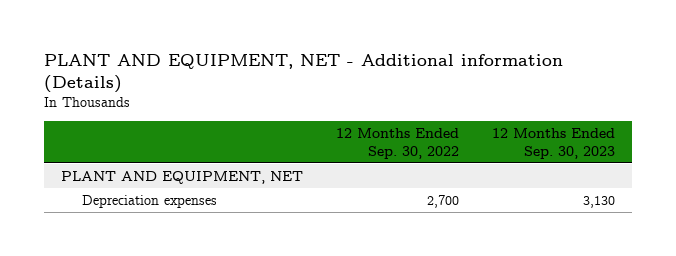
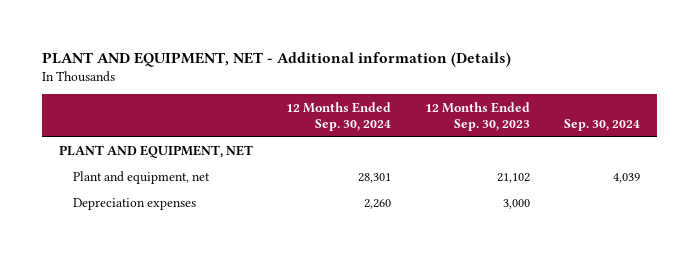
- | 12 Months Ended Sep. 30, 2022 | 12 Months Ended Sep. 30, 2023
+ | 12 Months Ended Sep. 30, 2024 | 12 Months Ended Sep. 30, 2023 | Sep. 30, 2024
- Depreciation expenses | 2,700 | 3,130
+ Plant and equipment, net | 28,301 | 21,102 | 4,039
+ Depreciation expenses | 2,260 | 3,000 |

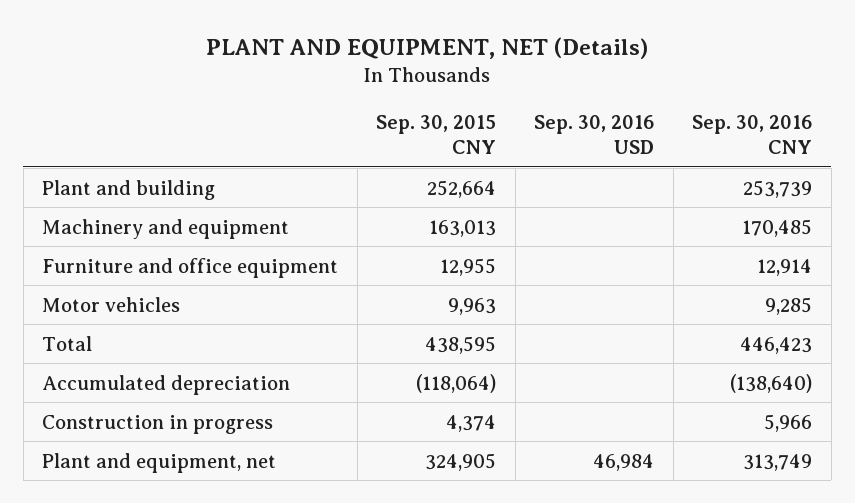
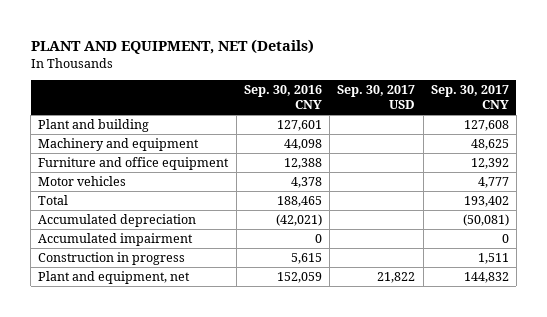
- | Sep. 30, 2015 CNY | Sep. 30, 2016 USD | Sep. 30, 2016 CNY
+ | Sep. 30, 2016 CNY | Sep. 30, 2017 USD | Sep. 30, 2017 CNY
- Plant and building | 252,664 | | 253,739
- Machinery and equipment | 163,013 | | 170,485
- Furniture and office equipment | 12,955 | | 12,914
- Motor vehicles | 9,963 | | 9,285
- Total | 438,595 | | 446,423
- Accumulated depreciation | (118,064) | | (138,640)
- Construction in progress | 4,374 | | 5,966
- Plant and equipment, net | 324,905 | 46,984 | 313,749
+ Plant and building | 127,601 | | 127,608
+ Machinery and equipment | 44,098 | | 48,625
+ Furniture and office equipment | 12,388 | | 12,392
+ Motor vehicles | 4,378 | | 4,777
+ Total | 188,465 | | 193,402
+ Accumulated depreciation | (42,021) | | (50,081)
+ Accumulated impairment | 0 | | 0
+ Construction in progress | 5,615 | | 1,511
+ Plant and equipment, net | 152,059 | 21,822 | 144,832

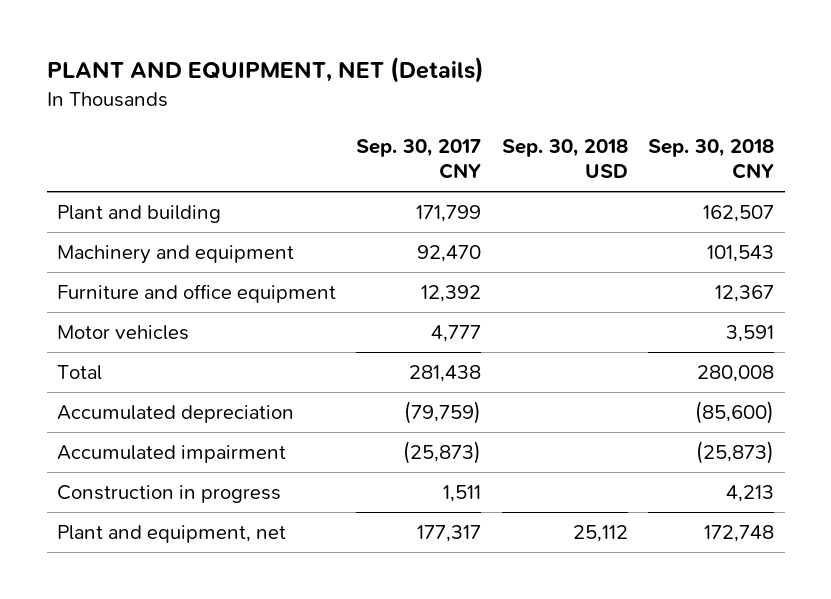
- | Sep. 30, 2016 CNY | Sep. 30, 2017 USD | Sep. 30, 2017 CNY
+ | Sep. 30, 2017 CNY | Sep. 30, 2018 USD | Sep. 30, 2018 CNY
- Plant and building | 127,601 | | 127,608
- Machinery and equipment | 44,098 | | 48,625
+ Plant and building | 171,799 | | 162,507
+ Machinery and equipment | 92,470 | | 101,543
- Total | 188,465 | | 193,402
- Accumulated depreciation | (42,021) | | (50,081)
- Accumulated impairment | 0 | | 0
+ Total | 281,438 | | 280,008
+ Accumulated depreciation | (79,759) | | (85,600)
+ Accumulated impairment | (25,873) | | (25,873)
- Plant and equipment, net | 152,059 | 21,822 | 144,832
+ Plant and equipment, net | 177,317 | 25,112 | 172,748

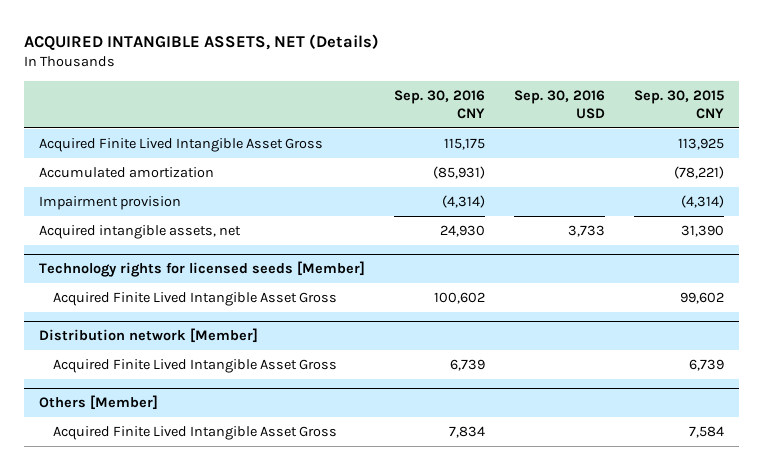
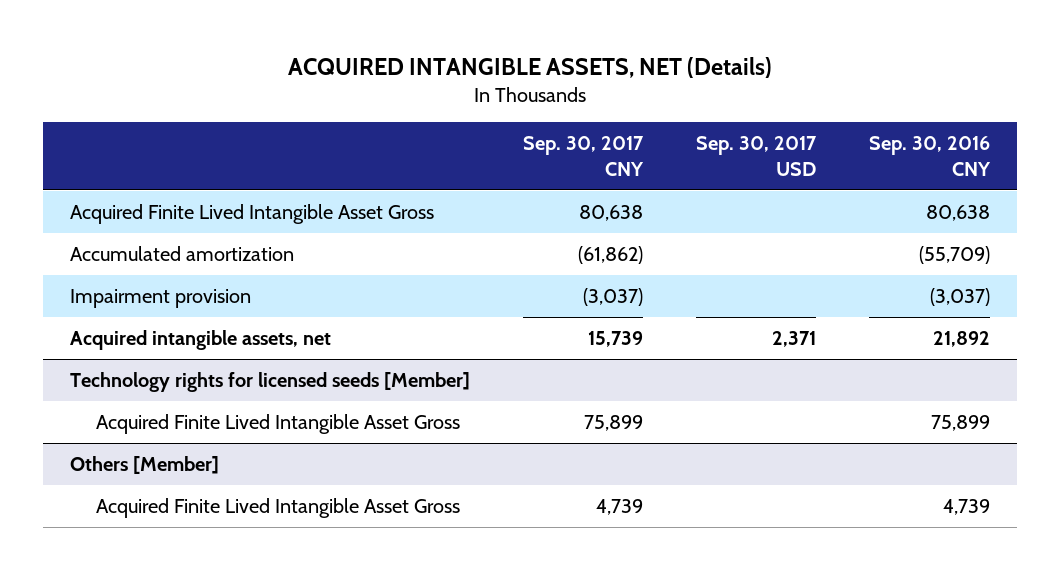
- | Sep. 30, 2016 CNY | Sep. 30, 2016 USD | Sep. 30, 2015 CNY
+ | Sep. 30, 2017 CNY | Sep. 30, 2017 USD | Sep. 30, 2016 CNY
- Acquired Finite Lived Intangible Asset Gross | 115,175 | | 113,925
- Accumulated amortization | (85,931) | | (78,221)
- Impairment provision | (4,314) | | (4,314)
- Acquired intangible assets, net | 24,930 | 3,733 | 31,390
+ Acquired Finite Lived Intangible Asset Gross | 80,638 | | 80,638
+ Accumulated amortization | (61,862) | | (55,709)
+ Impairment provision | (3,037) | | (3,037)
+ Acquired intangible assets, net | 15,739 | 2,371 | 21,892
@ Technology rights for licensed seeds [Member]
- Acquired Finite Lived Intangible Asset Gross | 100,602 | | 99,602
- Distribution network [Member]
- Acquired Finite Lived Intangible Asset Gross | 6,739 | | 6,739
@ Technology rights for licensed seeds [Member]
+ Acquired Finite Lived Intangible Asset Gross | 75,899 | | 75,899
@ Others [Member]
- Acquired Finite Lived Intangible Asset Gross | 7,834 | | 7,584
+ Acquired Finite Lived Intangible Asset Gross | 4,739 | | 4,739

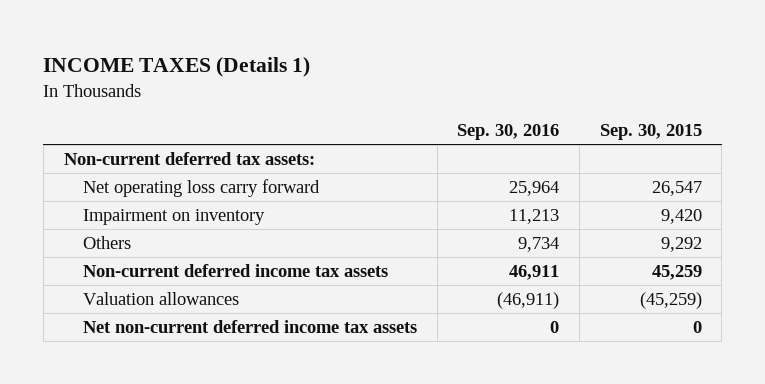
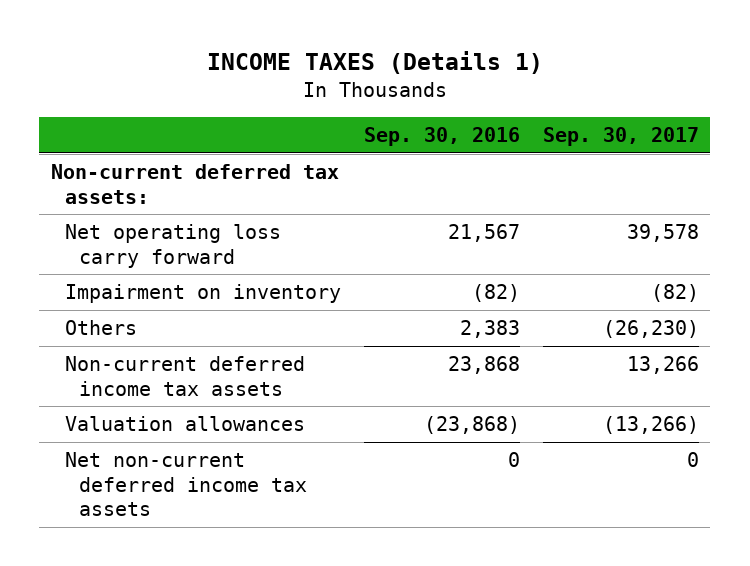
- | Sep. 30, 2016 | Sep. 30, 2015
+ | Sep. 30, 2016 | Sep. 30, 2017
- Net operating loss carry forward | 25,964 | 26,547
- Impairment on inventory | 11,213 | 9,420
- Others | 9,734 | 9,292
- Non-current deferred income tax assets | 46,911 | 45,259
- Valuation allowances | (46,911) | (45,259)
+ Net operating loss carry forward | 21,567 | 39,578
+ Impairment on inventory | (82) | (82)
+ Others | 2,383 | (26,230)
+ Non-current deferred income tax assets | 23,868 | 13,266
+ Valuation allowances | (23,868) | (13,266)

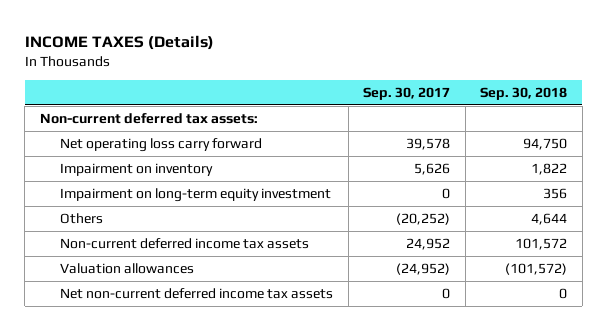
- INCOME TAXES (Details 1)
+ INCOME TAXES (Details)
- | Sep. 30, 2016 | Sep. 30, 2017
+ | Sep. 30, 2017 | Sep. 30, 2018
- Impairment on inventory | (82) | (82)
- Others | 2,383 | (26,230)
- Non-current deferred income tax assets | 23,868 | 13,266
- Valuation allowances | (23,868) | (13,266)
+ Impairment on inventory | 5,626 | 1,822
+ Impairment on long-term equity investment | 0 | 356
+ Others | (20,252) | 4,644
+ Non-current deferred income tax assets | 24,952 | 101,572
+ Valuation allowances | (24,952) | (101,572)

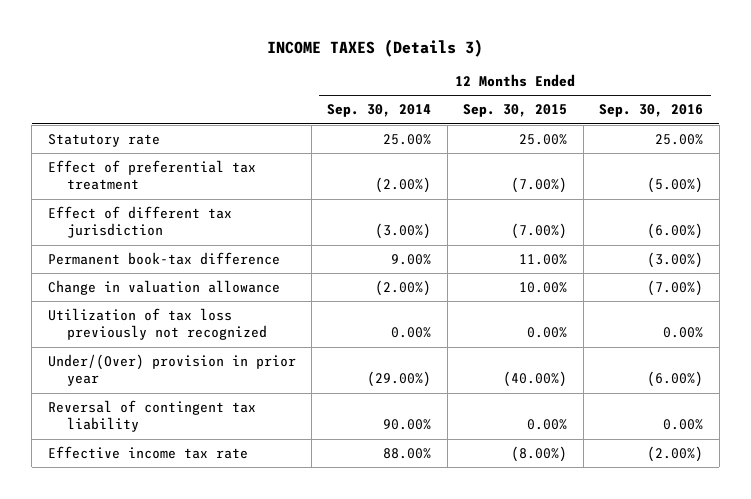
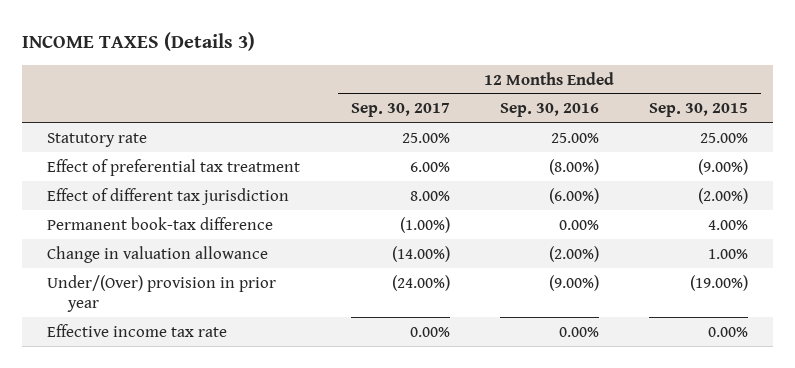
- | 12 Months Ended Sep. 30, 2014 | 12 Months Ended Sep. 30, 2015 | 12 Months Ended Sep. 30, 2016
+ | 12 Months Ended Sep. 30, 2017 | 12 Months Ended Sep. 30, 2016 | 12 Months Ended Sep. 30, 2015
- Effect of preferential tax treatment | (2.00%) | (7.00%) | (5.00%)
- Effect of different tax jurisdiction | (3.00%) | (7.00%) | (6.00%)
- Permanent book-tax difference | 9.00% | 11.00% | (3.00%)
- Change in valuation allowance | (2.00%) | 10.00% | (7.00%)
- Utilization of tax loss previously not recognized | 0.00% | 0.00% | 0.00%
- Under/(Over) provision in prior year | (29.00%) | (40.00%) | (6.00%)
- Reversal of contingent tax liability | 90.00% | 0.00% | 0.00%
- Effective income tax rate | 88.00% | (8.00%) | (2.00%)
+ Effect of preferential tax treatment | 6.00% | (8.00%) | (9.00%)
+ Effect of different tax jurisdiction | 8.00% | (6.00%) | (2.00%)
+ Permanent book-tax difference | (1.00%) | 0.00% | 4.00%
+ Change in valuation allowance | (14.00%) | (2.00%) | 1.00%
+ Under/(Over) provision in prior year | (24.00%) | (9.00%) | (19.00%)
+ Effective income tax rate | 0.00% | 0.00% | 0.00%

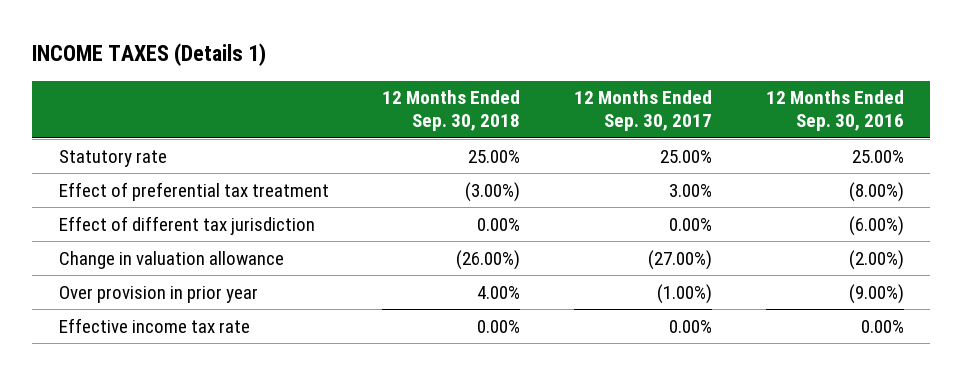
- INCOME TAXES (Details 3)
+ INCOME TAXES (Details 1)
- | 12 Months Ended Sep. 30, 2017 | 12 Months Ended Sep. 30, 2016 | 12 Months Ended Sep. 30, 2015
+ | 12 Months Ended Sep. 30, 2018 | 12 Months Ended Sep. 30, 2017 | 12 Months Ended Sep. 30, 2016
- Effect of preferential tax treatment | 6.00% | (8.00%) | (9.00%)
- Effect of different tax jurisdiction | 8.00% | (6.00%) | (2.00%)
- Permanent book-tax difference | (1.00%) | 0.00% | 4.00%
- Change in valuation allowance | (14.00%) | (2.00%) | 1.00%
- Under/(Over) provision in prior year | (24.00%) | (9.00%) | (19.00%)
+ Effect of preferential tax treatment | (3.00%) | 3.00% | (8.00%)
+ Effect of different tax jurisdiction | 0.00% | 0.00% | (6.00%)
+ Change in valuation allowance | (26.00%) | (27.00%) | (2.00%)
+ Over provision in prior year | 4.00% | (1.00%) | (9.00%)

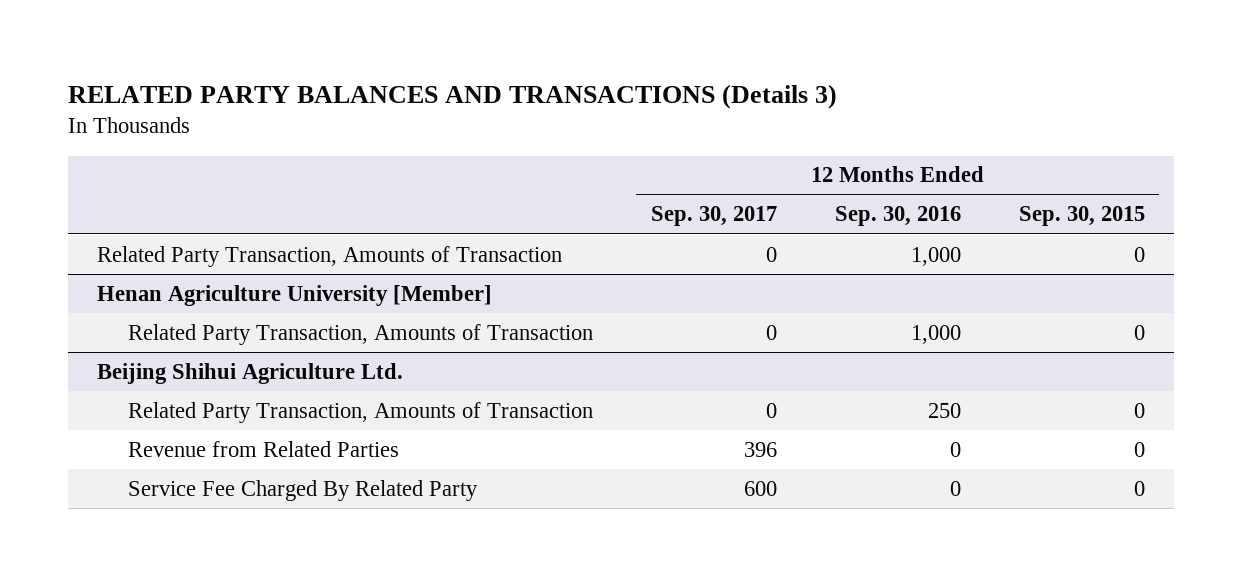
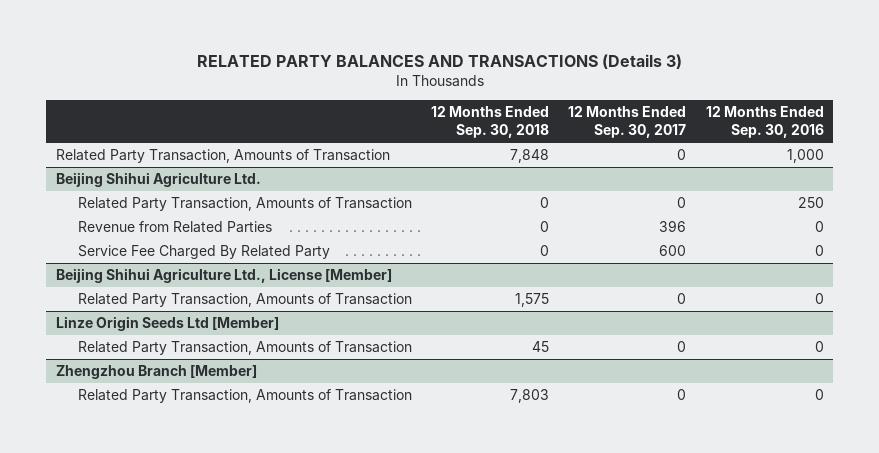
- | 12 Months Ended Sep. 30, 2017 | 12 Months Ended Sep. 30, 2016 | 12 Months Ended Sep. 30, 2015
+ | 12 Months Ended Sep. 30, 2018 | 12 Months Ended Sep. 30, 2017 | 12 Months Ended Sep. 30, 2016
- Henan Agriculture University [Member]
- Related Party Transaction, Amounts of Transaction | 0 | 1,000 | 0
+ Beijing Shihui Agriculture Ltd., License [Member]
+ Related Party Transaction, Amounts of Transaction | 1,575 | 0 | 0
+ Linze Origin Seeds Ltd [Member]
+ Related Party Transaction, Amounts of Transaction | 45 | 0 | 0
+ Zhengzhou Branch [Member]
+ Related Party Transaction, Amounts of Transaction | 7,803 | 0 | 0

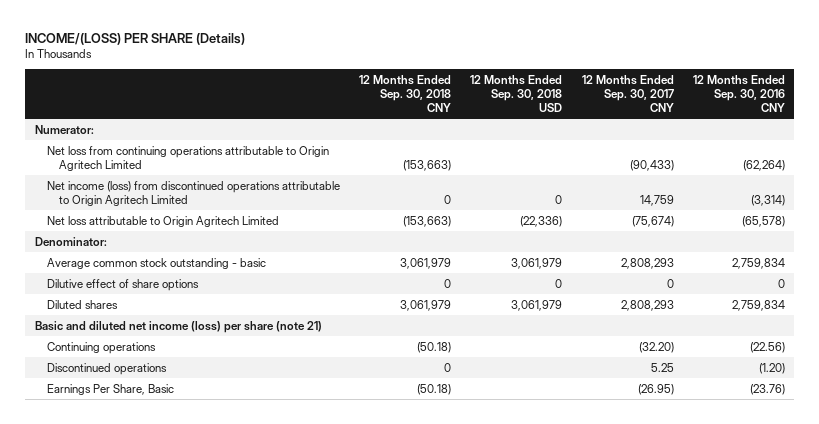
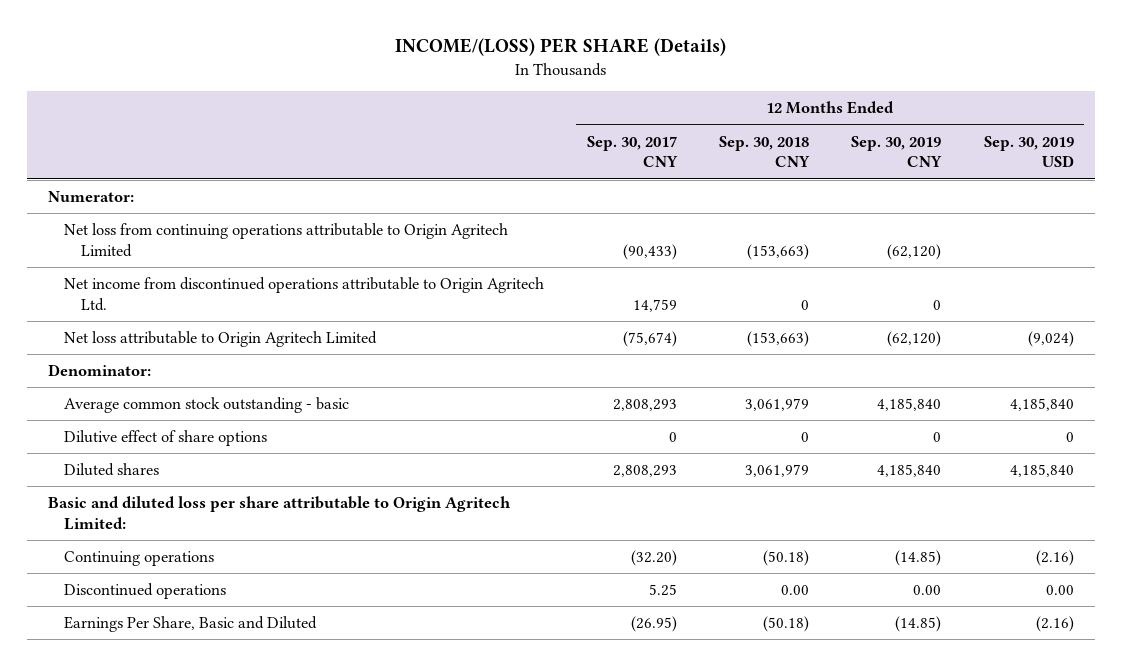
- | 12 Months Ended Sep. 30, 2018 CNY | 12 Months Ended Sep. 30, 2018 USD | 12 Months Ended Sep. 30, 2017 CNY | 12 Months Ended Sep. 30, 2016 CNY
+ | 12 Months Ended Sep. 30, 2017 CNY | 12 Months Ended Sep. 30, 2018 CNY | 12 Months Ended Sep. 30, 2019 CNY | 12 Months Ended Sep. 30, 2019 USD
- Net income (loss) from discontinued operations attributable to Origin Agritech Limited | 0 | 0 | 14,759 | (3,314)
+ Net income from discontinued operations attributable to Origin Agritech Ltd. | 14,759 | 0 | 0 |
- Basic and diluted net income (loss) per share (note 21)
+ Basic and diluted loss per share attributable to Origin Agritech Limited:
- Discontinued operations | 0 | | 5.25 | (1.20)
- Earnings Per Share, Basic | (50.18) | | (26.95) | (23.76)
+ Discontinued operations | 5.25 | 0.00 | 0.00 | 0.00
+ Earnings Per Share, Basic and Diluted | (26.95) | (50.18) | (14.85) | (2.16)

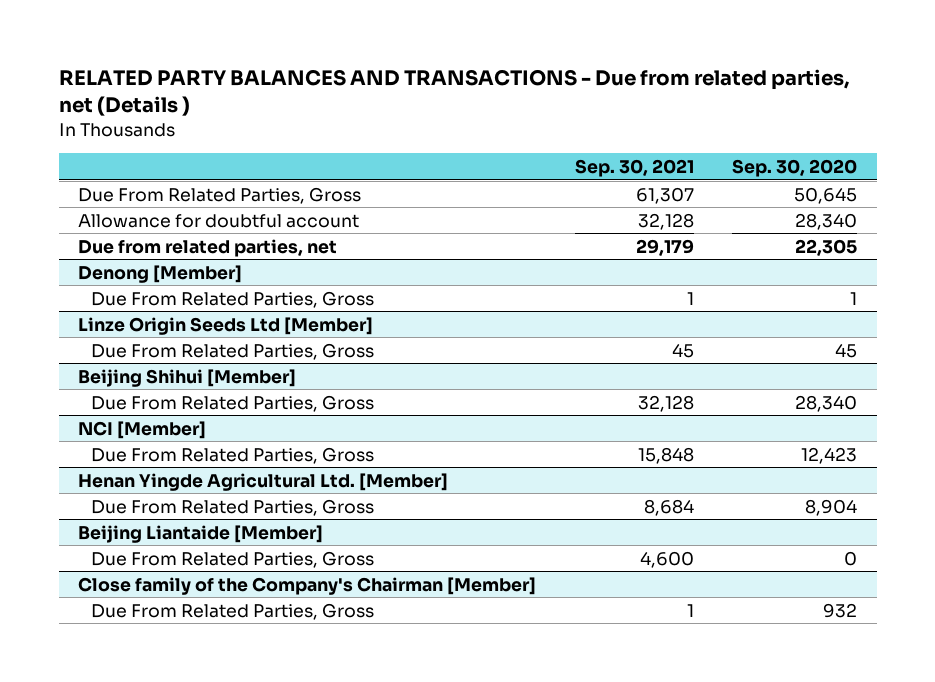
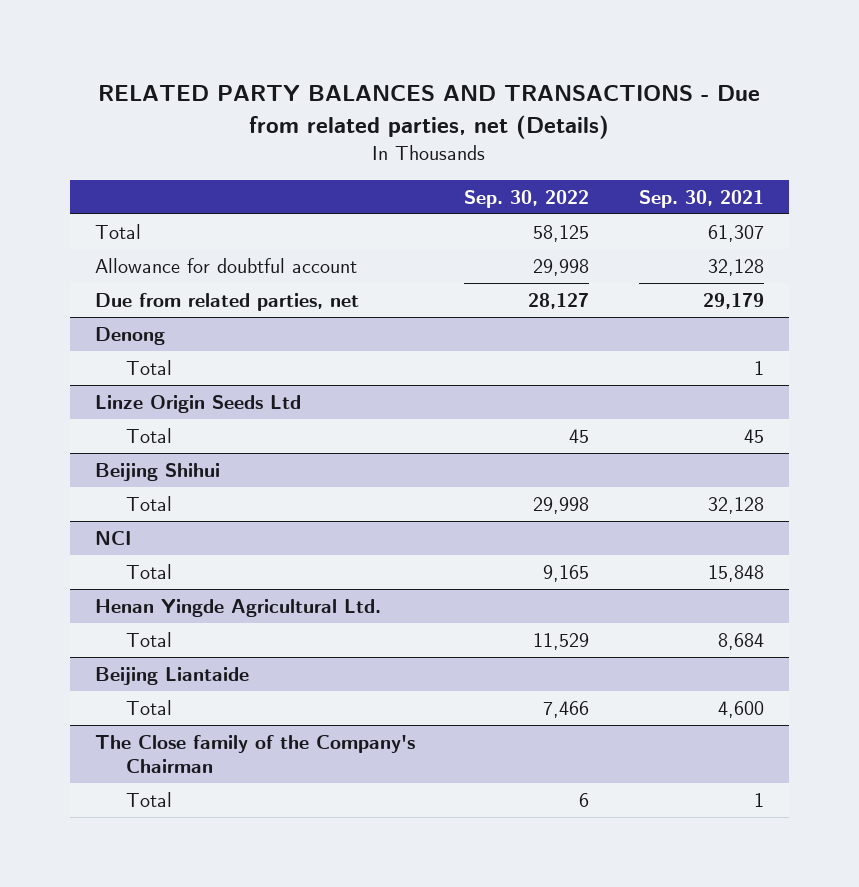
- RELATED PARTY BALANCES AND TRANSACTIONS - Due from related parties, net (Details )
+ RELATED PARTY BALANCES AND TRANSACTIONS - Due from related parties, net (Details)
- | Sep. 30, 2021 | Sep. 30, 2020
+ | Sep. 30, 2022 | Sep. 30, 2021
- Due From Related Parties, Gross | 61,307 | 50,645
+ Total | 58,125 | 61,307
- Denong [Member]
- Due From Related Parties, Gross | 1 | 1
- Linze Origin Seeds Ltd [Member]
- Due From Related Parties, Gross | 45 | 45
- Beijing Shihui [Member]
- Due From Related Parties, Gross | 32,128 | 28,340
- NCI [Member]
- Due From Related Parties, Gross | 15,848 | 12,423
- Henan Yingde Agricultural Ltd. [Member]
- Due From Related Parties, Gross | 8,684 | 8,904
- Beijing Liantaide [Member]
- Due From Related Parties, Gross | 4,600 | 0
- Close family of the Company's Chairman [Member]
- Due From Related Parties, Gross | 1 | 932
+ Denong
+ Total | | 1
+ Linze Origin Seeds Ltd
+ Total | 45 | 45
+ Beijing Shihui
+ Total | 29,998 | 32,128
+ NCI
+ Total | 9,165 | 15,848
+ Henan Yingde Agricultural Ltd.
+ Total | 11,529 | 8,684
+ Beijing Liantaide
+ Total | 7,466 | 4,600
+ The Close family of the Company's Chairman
+ Total | 6 | 1

